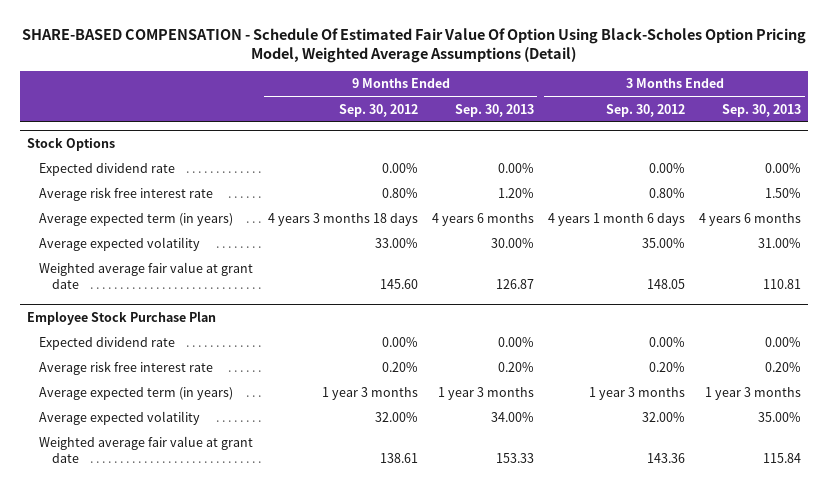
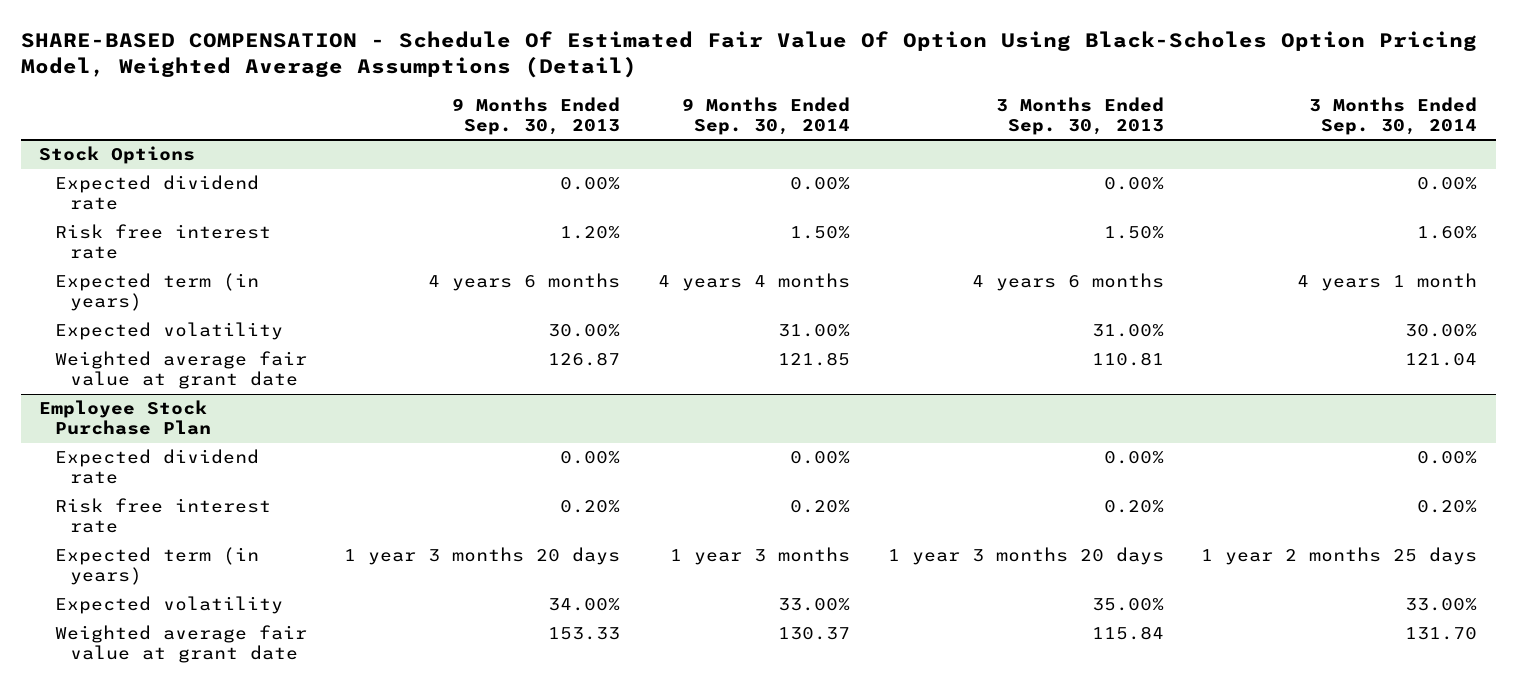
- | 9 Months Ended Sep. 30, 2012 | 9 Months Ended Sep. 30, 2013 | 3 Months Ended Sep. 30, 2012 | 3 Months Ended Sep. 30, 2013
+ | 9 Months Ended Sep. 30, 2013 | 9 Months Ended Sep. 30, 2014 | 3 Months Ended Sep. 30, 2013 | 3 Months Ended Sep. 30, 2014
@ Stock Options
- Average risk free interest rate | 0.80% | 1.20% | 0.80% | 1.50%
- Average expected term (in years) | 4 years 3 months 18 days | 4 years 6 months | 4 years 1 month 6 days | 4 years 6 months
- Average expected volatility | 33.00% | 30.00% | 35.00% | 31.00%
+ Risk free interest rate | 1.20% | 1.50% | 1.50% | 1.60%
+ Expected term (in years) | 4 years 6 months | 4 years 4 months | 4 years 6 months | 4 years 1 month
+ Expected volatility | 30.00% | 31.00% | 31.00% | 30.00%
@ Employee Stock Purchase Plan
- Average risk free interest rate | 0.20% | 0.20% | 0.20% | 0.20%
- Average expected term (in years) | 1 year 3 months | 1 year 3 months | 1 year 3 months | 1 year 3 months
- Average expected volatility | 32.00% | 34.00% | 32.00% | 35.00%
+ Risk free interest rate | 0.20% | 0.20% | 0.20% | 0.20%
+ Expected term (in years) | 1 year 3 months 20 days | 1 year 3 months | 1 year 3 months 20 days | 1 year 2 months 25 days
+ Expected volatility | 34.00% | 33.00% | 35.00% | 33.00%

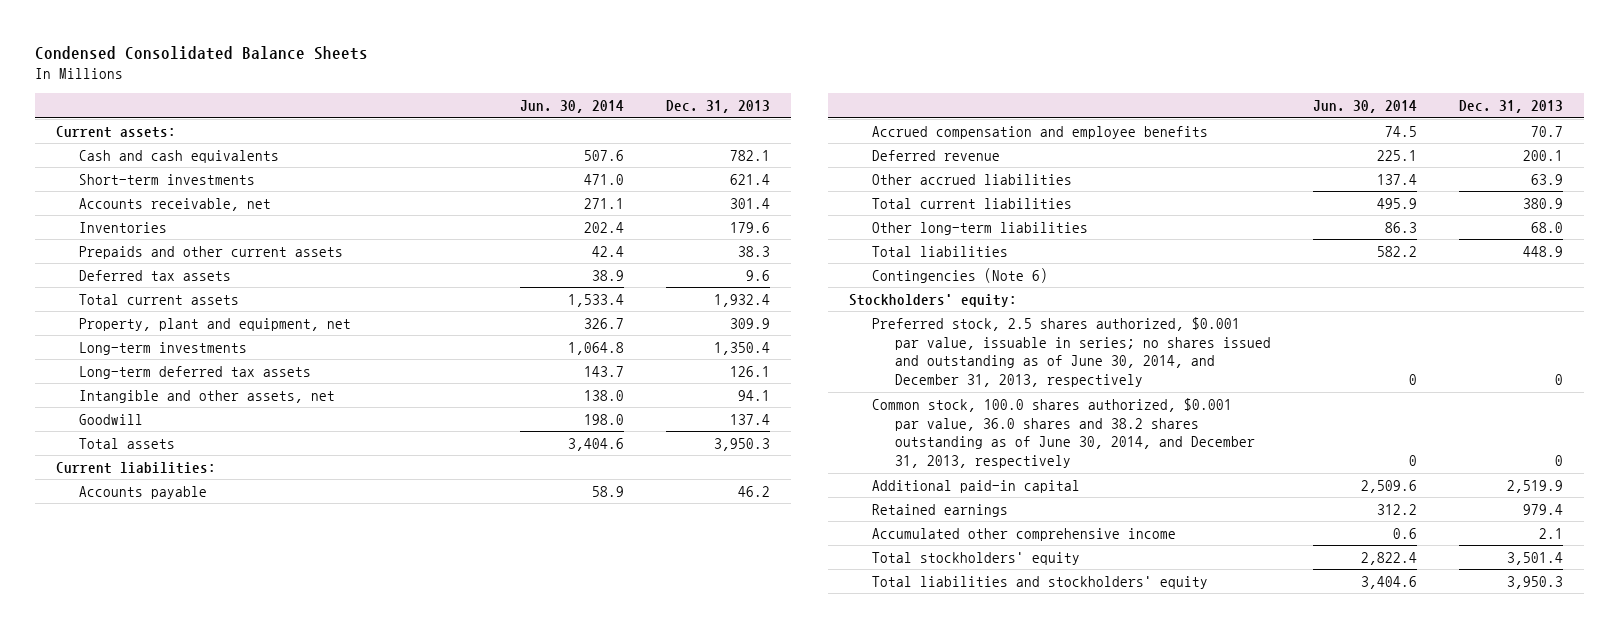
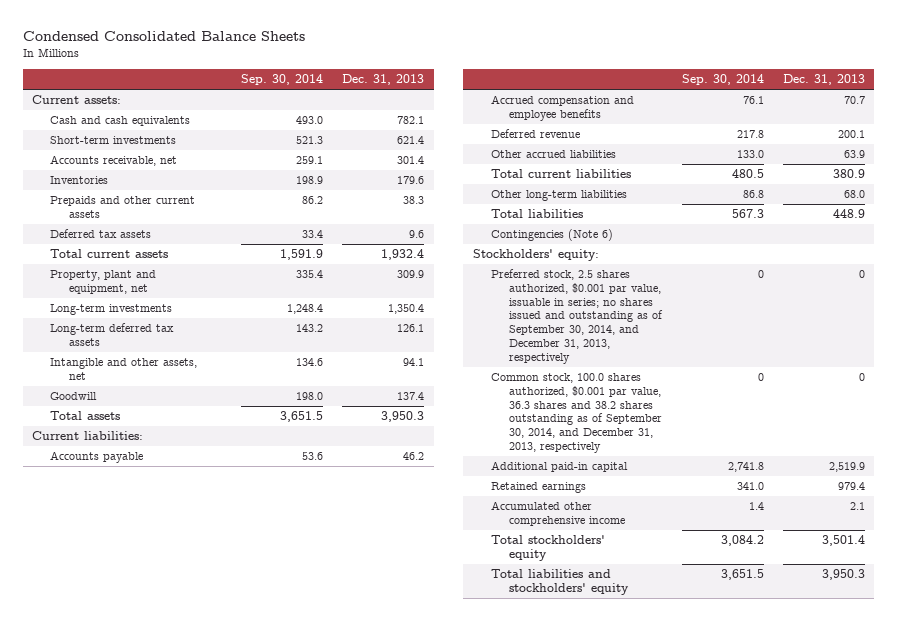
- | Jun. 30, 2014 | Dec. 31, 2013
+ | Sep. 30, 2014 | Dec. 31, 2013
- Preferred stock, 2.5 shares authorized, $0.001 par value, issuable in series; no shares issued and outstanding as of June 30, 2014, and December 31, 2013, respectively | 0 | 0
- Common stock, 100.0 shares authorized, $0.001 par value, 36.0 shares and 38.2 shares outstanding as of June 30, 2014, and December 31, 2013, respectively | 0 | 0
+ Preferred stock, 2.5 shares authorized, $0.001 par value, issuable in series; no shares issued and outstanding as of September 30, 2014, and December 31, 2013, respectively | 0 | 0
+ Common stock, 100.0 shares authorized, $0.001 par value, 36.3 shares and 38.2 shares outstanding as of September 30, 2014, and December 31, 2013, respectively | 0 | 0

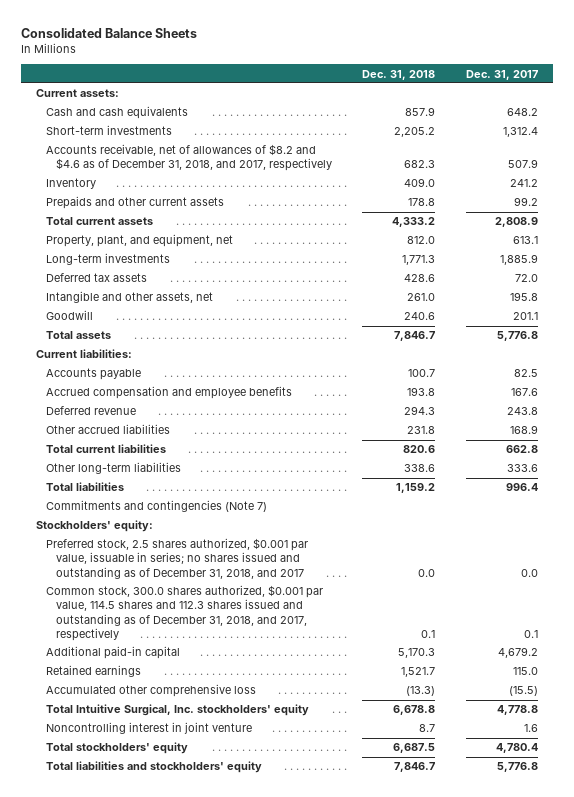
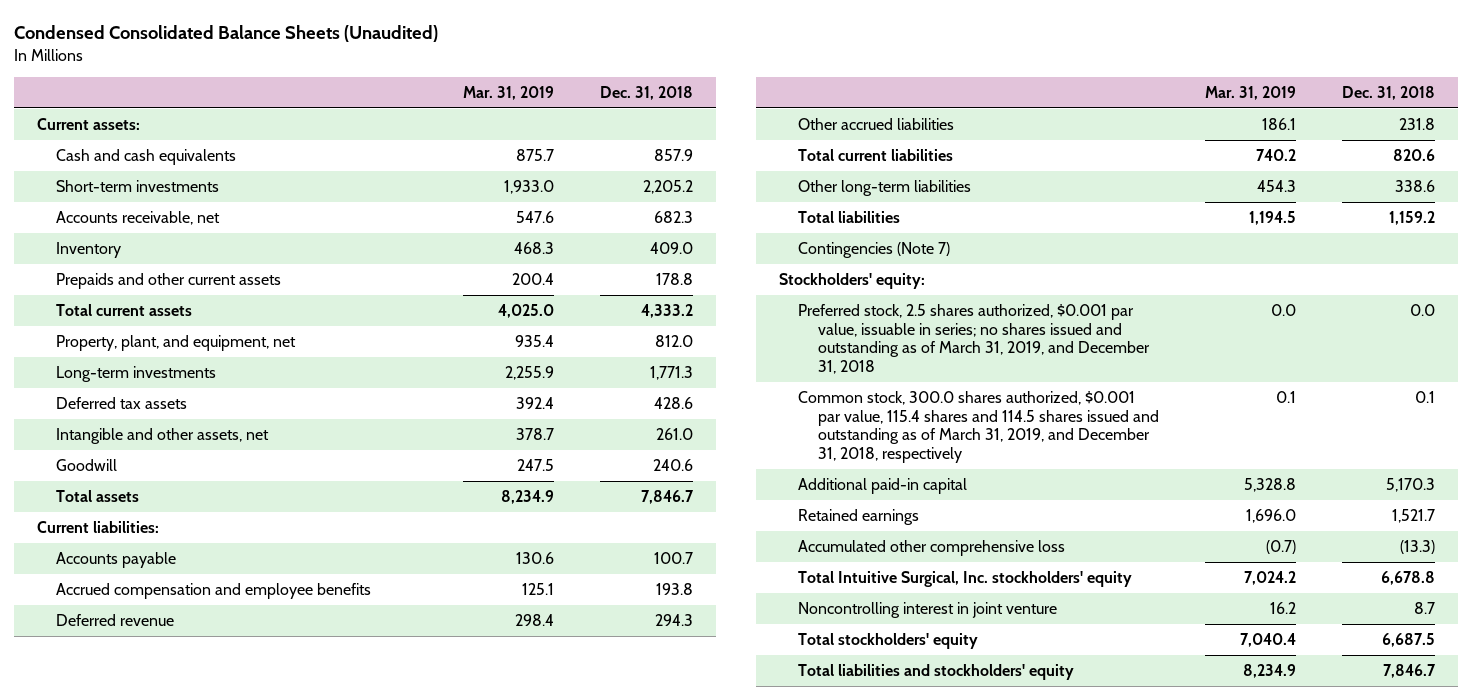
- Consolidated Balance Sheets
+ Condensed Consolidated Balance Sheets (Unaudited)
- | Dec. 31, 2018 | Dec. 31, 2017
+ | Mar. 31, 2019 | Dec. 31, 2018
- Accounts receivable, net of allowances of $8.2 and $4.6 as of December 31, 2018, and 2017, respectively | 682.3 | 507.9
+ Accounts receivable, net | 547.6 | 682.3
- Commitments and contingencies (Note 7)
+ Contingencies (Note 7)
- Preferred stock, 2.5 shares authorized, $0.001 par value, issuable in series; no shares issued and outstanding as of December 31, 2018, and 2017 | 0.0 | 0.0
- Common stock, 300.0 shares authorized, $0.001 par value, 114.5 shares and 112.3 shares issued and outstanding as of December 31, 2018, and 2017, respectively | 0.1 | 0.1
+ Preferred stock, 2.5 shares authorized, $0.001 par value, issuable in series; no shares issued and outstanding as of March 31, 2019, and December 31, 2018 | 0.0 | 0.0
+ Common stock, 300.0 shares authorized, $0.001 par value, 115.4 shares and 114.5 shares issued and outstanding as of March 31, 2019, and December 31, 2018, respectively | 0.1 | 0.1

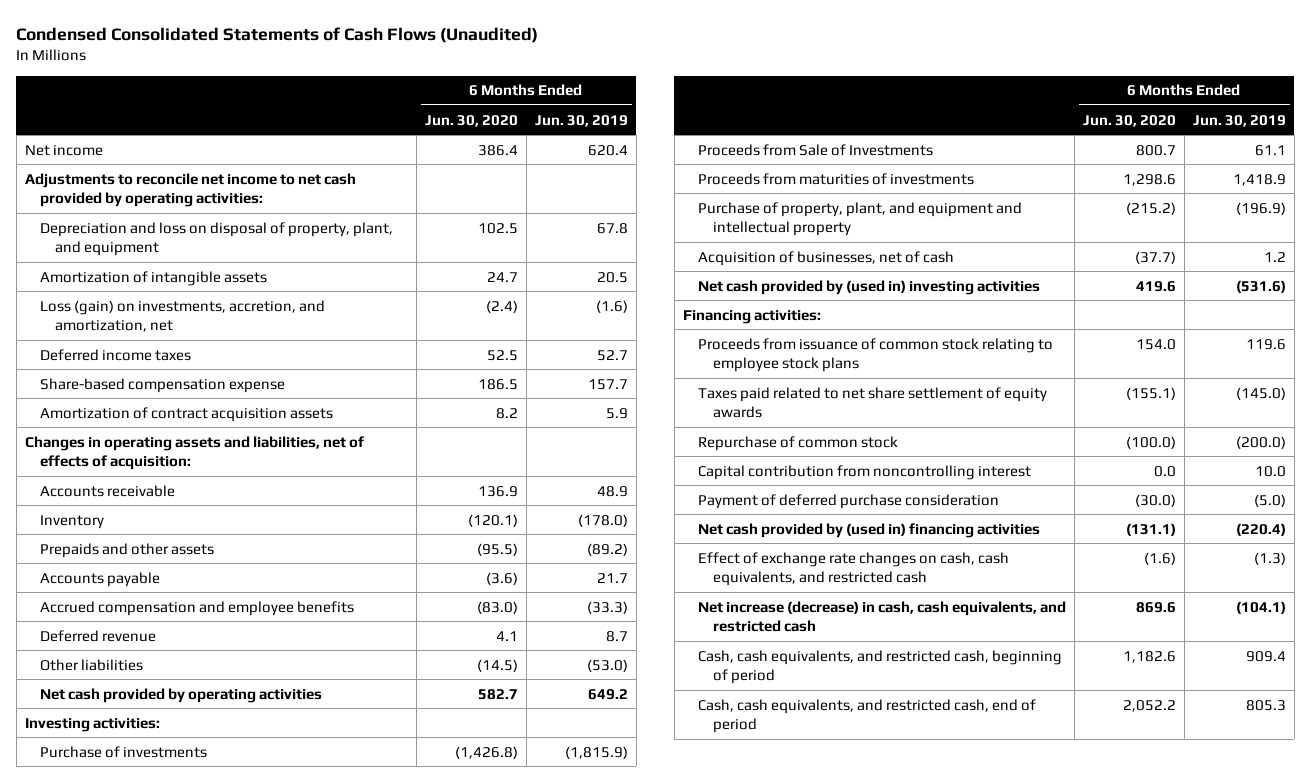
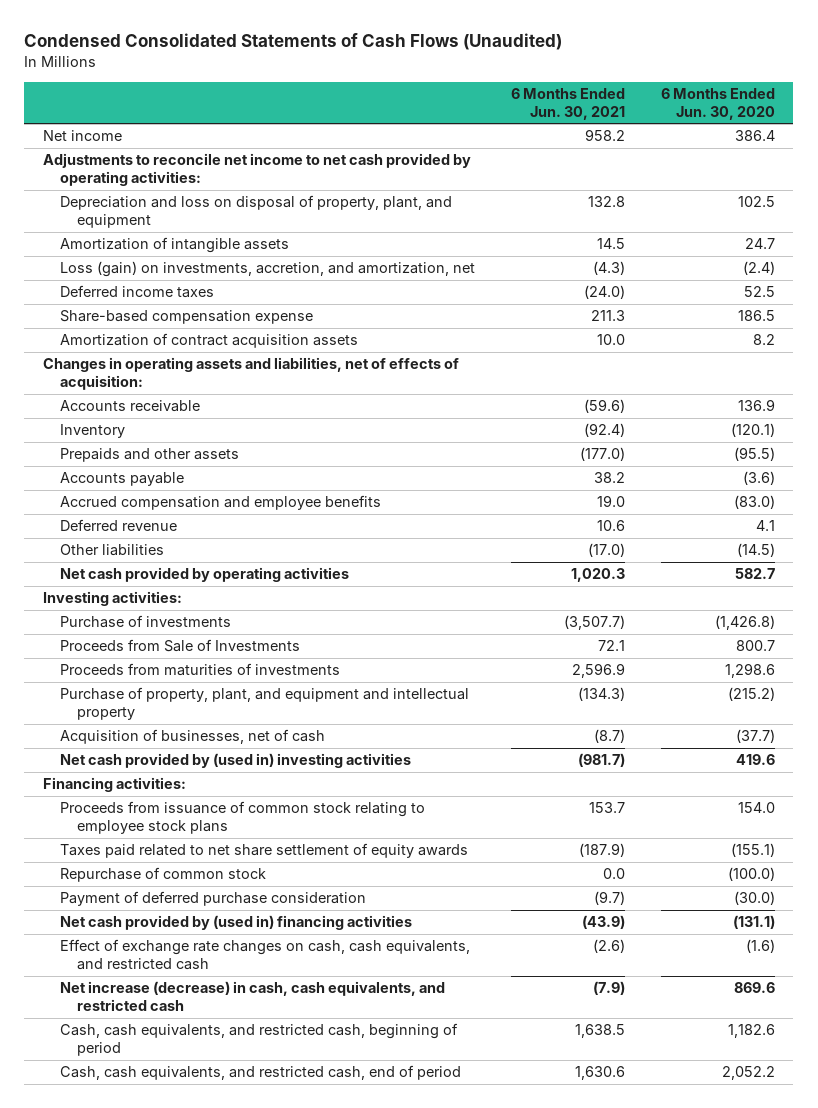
- | 6 Months Ended Jun. 30, 2020 | 6 Months Ended Jun. 30, 2019
+ | 6 Months Ended Jun. 30, 2021 | 6 Months Ended Jun. 30, 2020
- Capital contribution from noncontrolling interest | 0.0 | 10.0

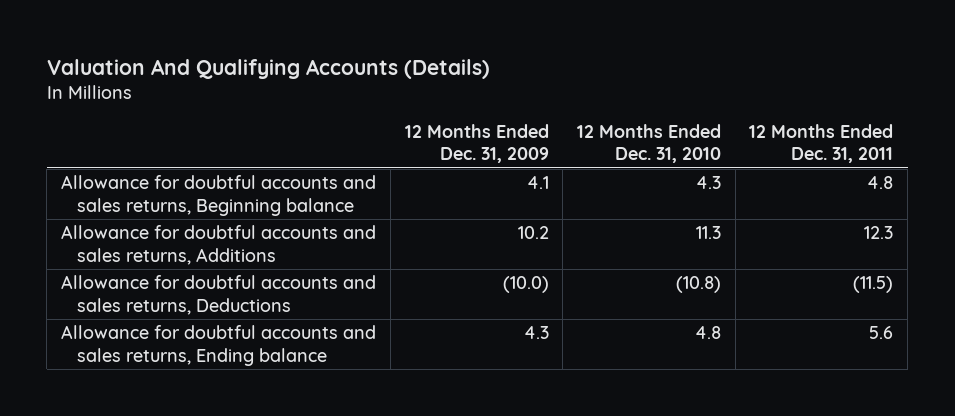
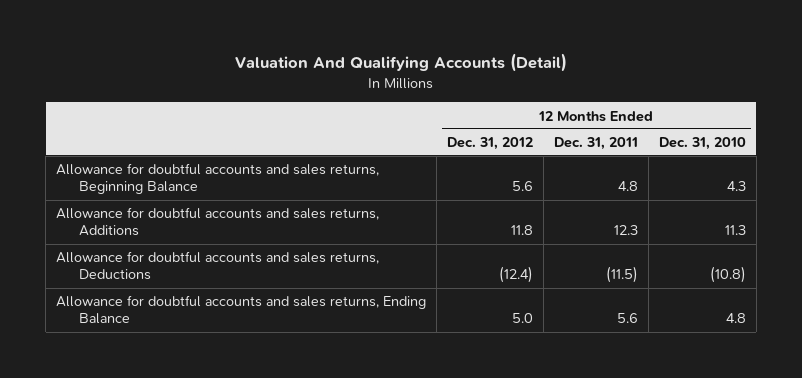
- Valuation And Qualifying Accounts (Details)
+ Valuation And Qualifying Accounts (Detail)
- | 12 Months Ended Dec. 31, 2009 | 12 Months Ended Dec. 31, 2010 | 12 Months Ended Dec. 31, 2011
+ | 12 Months Ended Dec. 31, 2012 | 12 Months Ended Dec. 31, 2011 | 12 Months Ended Dec. 31, 2010
- Allowance for doubtful accounts and sales returns, Beginning balance | 4.1 | 4.3 | 4.8
+ Allowance for doubtful accounts and sales returns, Beginning Balance | 5.6 | 4.8 | 4.3
- Allowance for doubtful accounts and sales returns, Ending balance | 4.3 | 4.8 | 5.6
+ Allowance for doubtful accounts and sales returns, Ending Balance | 5.0 | 5.6 | 4.8

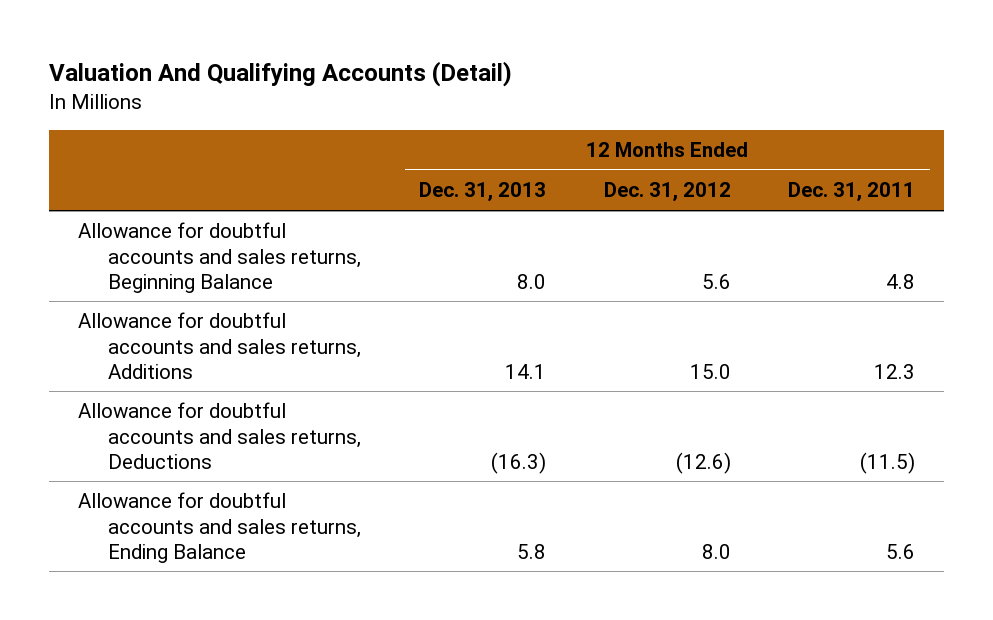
- | 12 Months Ended Dec. 31, 2012 | 12 Months Ended Dec. 31, 2011 | 12 Months Ended Dec. 31, 2010
+ | 12 Months Ended Dec. 31, 2013 | 12 Months Ended Dec. 31, 2012 | 12 Months Ended Dec. 31, 2011
- Allowance for doubtful accounts and sales returns, Additions | 11.8 | 12.3 | 11.3
- Allowance for doubtful accounts and sales returns, Deductions | (12.4) | (11.5) | (10.8)
- Allowance for doubtful accounts and sales returns, Ending Balance | 5.0 | 5.6 | 4.8
+ Allowance for doubtful accounts and sales returns, Additions | 14.1 | 15.0 | 12.3
+ Allowance for doubtful accounts and sales returns, Deductions | (16.3) | (12.6) | (11.5)
+ Allowance for doubtful accounts and sales returns, Ending Balance | 5.8 | 8.0 | 5.6

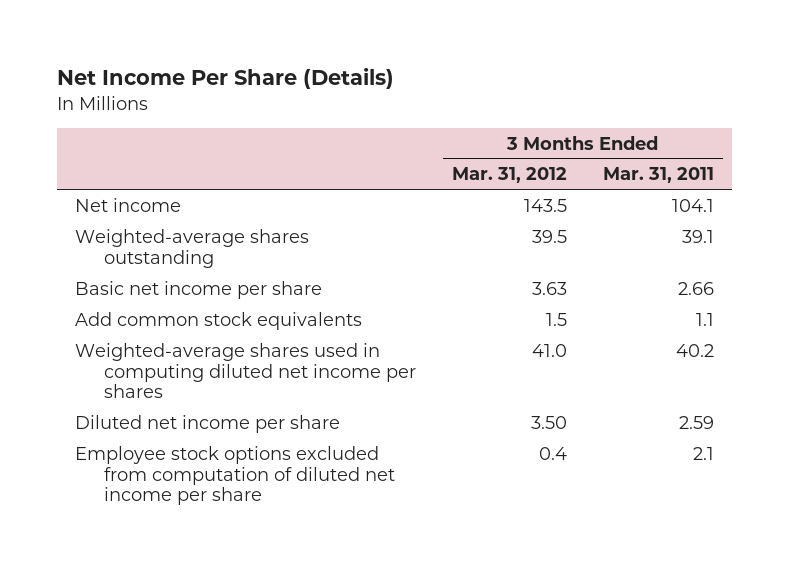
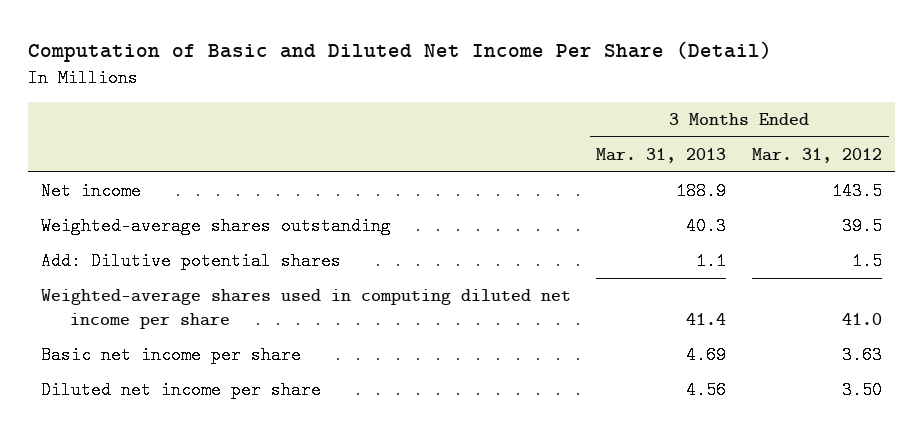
- Net Income Per Share (Details)
+ Computation of Basic and Diluted Net Income Per Share (Detail)
- | 3 Months Ended Mar. 31, 2012 | 3 Months Ended Mar. 31, 2011
+ | 3 Months Ended Mar. 31, 2013 | 3 Months Ended Mar. 31, 2012
+ Add: Dilutive potential shares | 1.1 | 1.5
+ Weighted-average shares used in computing diluted net income per share | 41.4 | 41.0
- Add common stock equivalents | 1.5 | 1.1
- Weighted-average shares used in computing diluted net income per shares | 41.0 | 40.2
- Employee stock options excluded from computation of diluted net income per share | 0.4 | 2.1

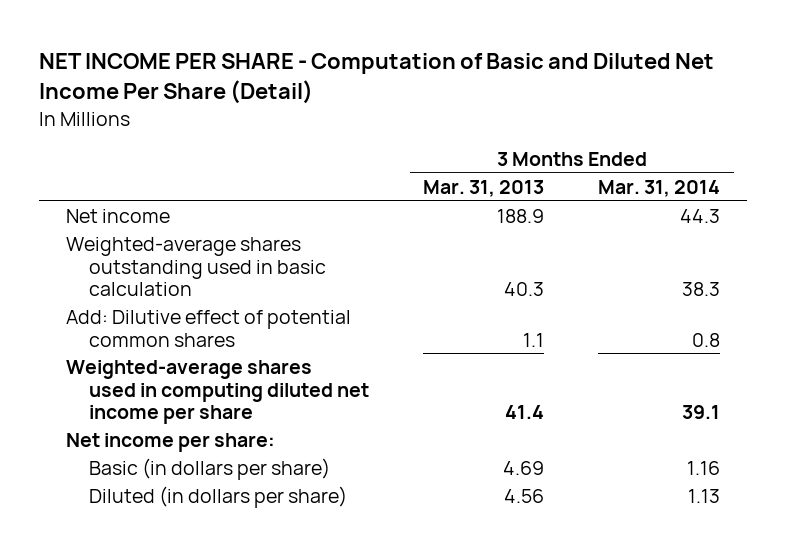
- Computation of Basic and Diluted Net Income Per Share (Detail)
+ NET INCOME PER SHARE - Computation of Basic and Diluted Net Income Per Share (Detail)
- | 3 Months Ended Mar. 31, 2013 | 3 Months Ended Mar. 31, 2012
+ | 3 Months Ended Mar. 31, 2013 | 3 Months Ended Mar. 31, 2014
- Weighted-average shares outstanding | 40.3 | 39.5
- Add: Dilutive potential shares | 1.1 | 1.5
+ Weighted-average shares outstanding used in basic calculation | 40.3 | 38.3
+ Add: Dilutive effect of potential common shares | 1.1 | 0.8
- Basic net income per share | 4.69 | 3.63
- Diluted net income per share | 4.56 | 3.50
+ Net income per share:
+ Basic (in dollars per share) | 4.69 | 1.16
+ Diluted (in dollars per share) | 4.56 | 1.13

